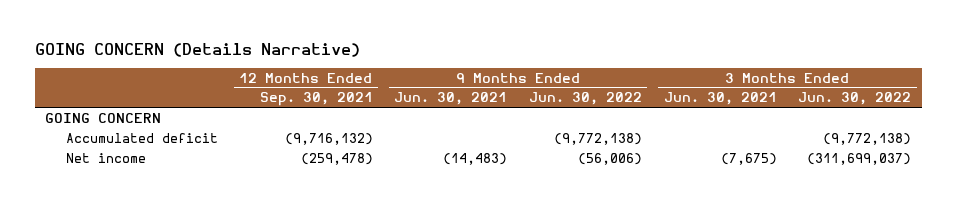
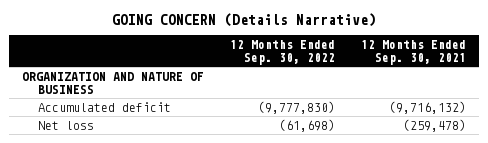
- | 12 Months Ended Sep. 30, 2021 | 9 Months Ended Jun. 30, 2021 | 9 Months Ended Jun. 30, 2022 | 3 Months Ended Jun. 30, 2021 | 3 Months Ended Jun. 30, 2022
+ | 12 Months Ended Sep. 30, 2022 | 12 Months Ended Sep. 30, 2021
- GOING CONCERN
+ ORGANIZATION AND NATURE OF BUSINESS
- Net income | (259,478) | (14,483) | (56,006) | (7,675) | (311,699,037)
+ Net loss | (61,698) | (259,478)

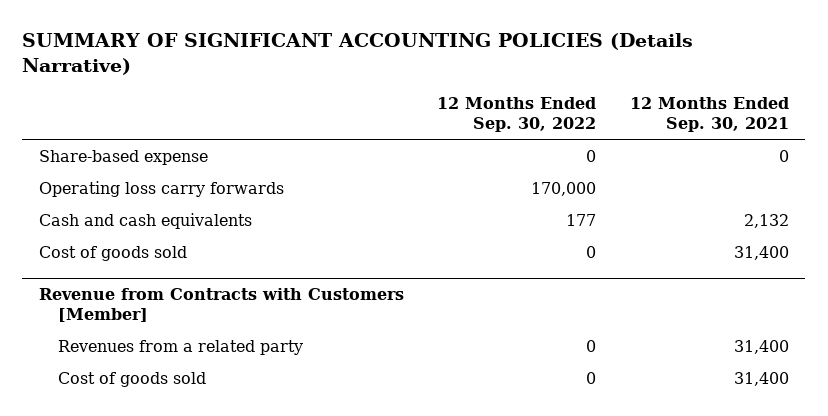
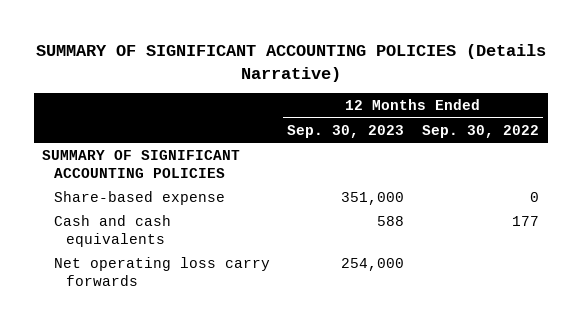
- | 12 Months Ended Sep. 30, 2022 | 12 Months Ended Sep. 30, 2021
+ | 12 Months Ended Sep. 30, 2023 | 12 Months Ended Sep. 30, 2022
+ SUMMARY OF SIGNIFICANT ACCOUNTING POLICIES
- Operating loss carry forwards | 170,000 |
- Cost of goods sold | 0 | 31,400
- Revenue from Contracts with Customers [Member]
- Revenues from a related party | 0 | 31,400
- Cost of goods sold | 0 | 31,400
+ Net operating loss carry forwards | 254,000 |

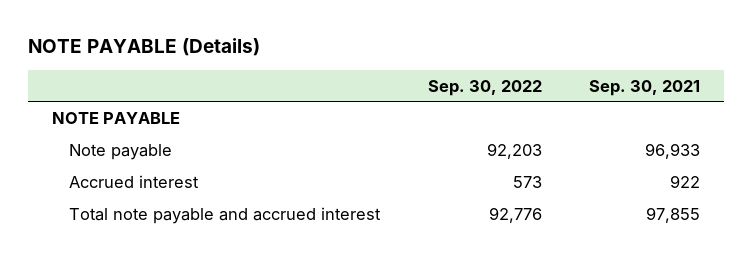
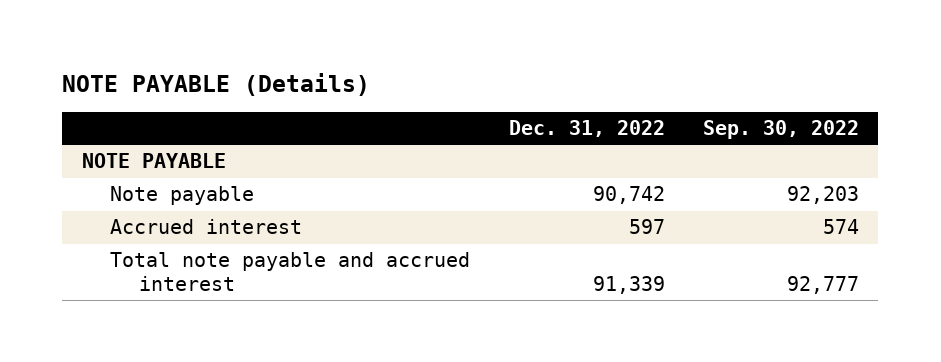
- | Sep. 30, 2022 | Sep. 30, 2021
+ | Dec. 31, 2022 | Sep. 30, 2022
- Accrued interest | 573 | 922
- Total note payable and accrued interest | 92,776 | 97,855
+ Accrued interest | 597 | 574
+ Total note payable and accrued interest | 91,339 | 92,777

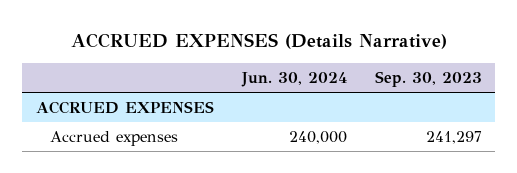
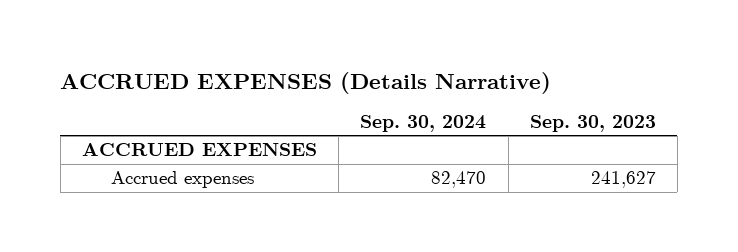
- | Jun. 30, 2024 | Sep. 30, 2023
+ | Sep. 30, 2024 | Sep. 30, 2023
- Accrued expenses | 240,000 | 241,297
+ Accrued expenses | 82,470 | 241,627

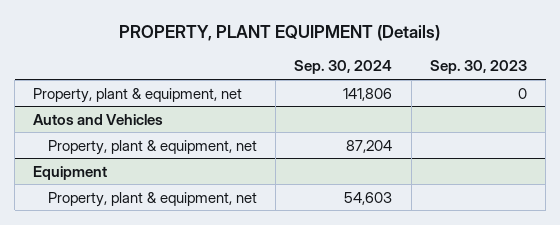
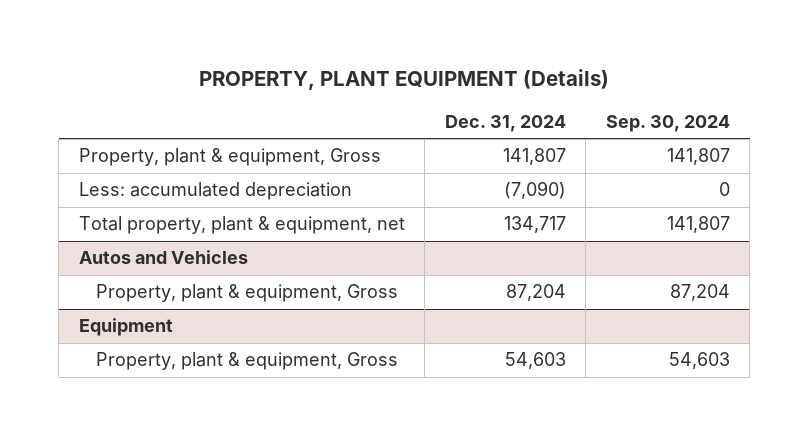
- | Sep. 30, 2024 | Sep. 30, 2023
+ | Dec. 31, 2024 | Sep. 30, 2024
- Property, plant & equipment, net | 141,806 | 0
+ Property, plant & equipment, Gross | 141,807 | 141,807
+ Less: accumulated depreciation | (7,090) | 0
+ Total property, plant & equipment, net | 134,717 | 141,807
@ Autos and Vehicles
- Property, plant & equipment, net | 87,204 |
+ Property, plant & equipment, Gross | 87,204 | 87,204
@ Equipment
- Property, plant & equipment, net | 54,603 |
+ Property, plant & equipment, Gross | 54,603 | 54,603

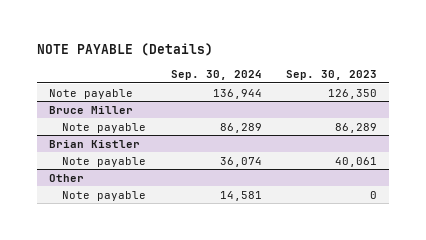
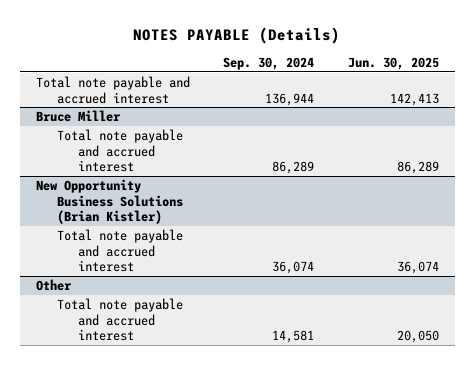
- NOTE PAYABLE (Details)
+ NOTES PAYABLE (Details)
- | Sep. 30, 2024 | Sep. 30, 2023
+ | Sep. 30, 2024 | Jun. 30, 2025
- Note payable | 136,944 | 126,350
+ Total note payable and accrued interest | 136,944 | 142,413
@ Bruce Miller
- Note payable | 86,289 | 86,289
- Brian Kistler
- Note payable | 36,074 | 40,061
@ Bruce Miller
+ Total note payable and accrued interest | 86,289 | 86,289
+ New Opportunity Business Solutions (Brian Kistler)
+ Total note payable and accrued interest | 36,074 | 36,074
@ Other
- Note payable | 14,581 | 0
+ Total note payable and accrued interest | 14,581 | 20,050

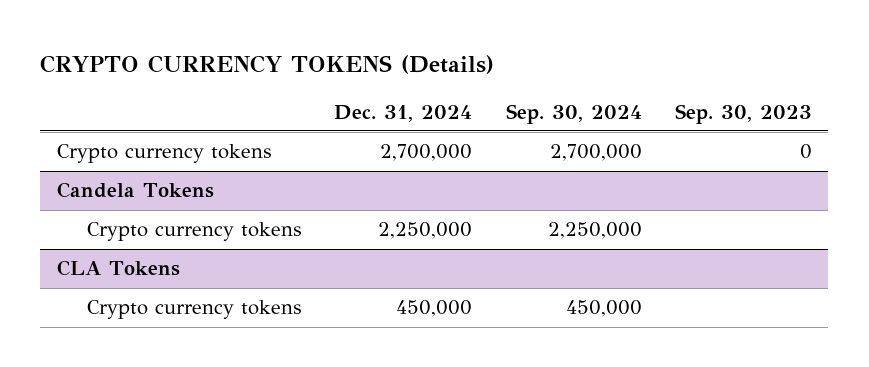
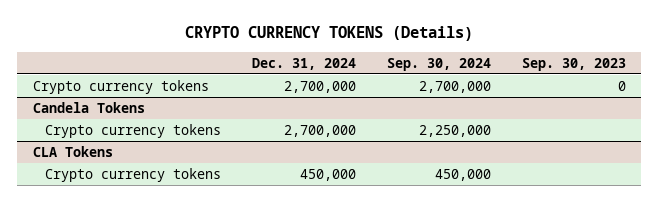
@ Candela Tokens
- Crypto currency tokens | 2,250,000 | 2,250,000 |
+ Crypto currency tokens | 2,700,000 | 2,250,000 |

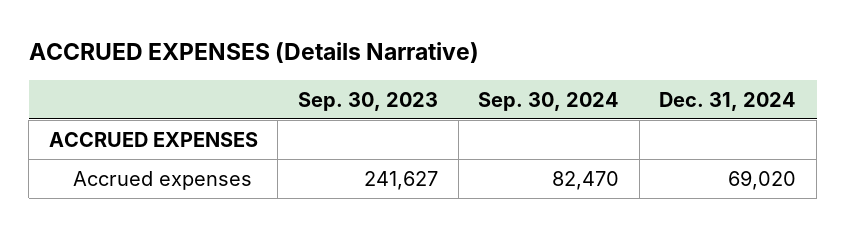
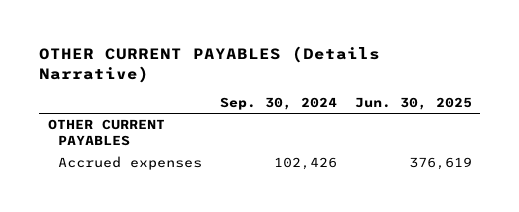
- ACCRUED EXPENSES (Details Narrative)
+ OTHER CURRENT PAYABLES (Details Narrative)
- | Sep. 30, 2023 | Sep. 30, 2024 | Dec. 31, 2024
+ | Sep. 30, 2024 | Jun. 30, 2025
- ACCRUED EXPENSES
- Accrued expenses | 241,627 | 82,470 | 69,020
+ OTHER CURRENT PAYABLES
+ Accrued expenses | 102,426 | 376,619

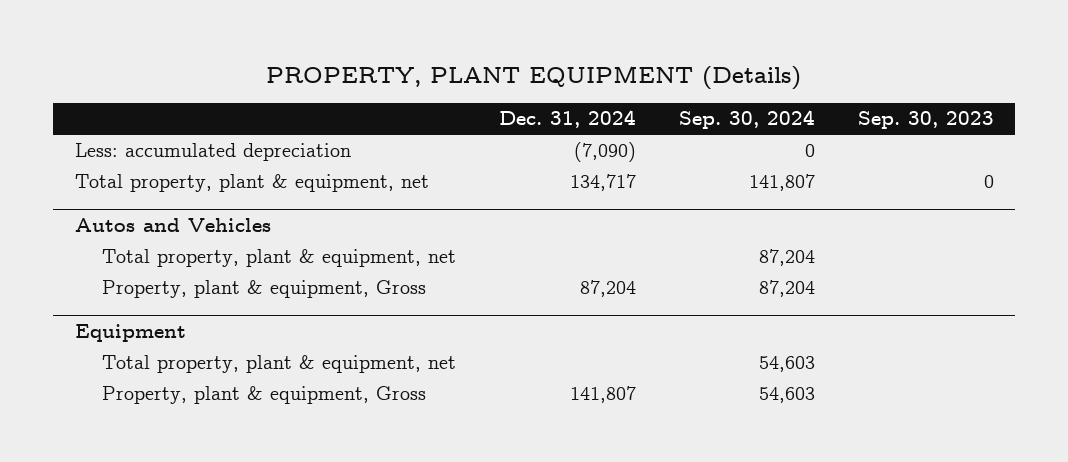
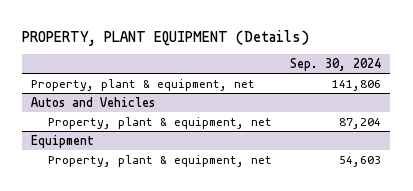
- | Dec. 31, 2024 | Sep. 30, 2024 | Sep. 30, 2023
+ | Sep. 30, 2024
- Less: accumulated depreciation | (7,090) | 0 |
- Total property, plant & equipment, net | 134,717 | 141,807 | 0
+ Property, plant & equipment, net | 141,806
@ Autos and Vehicles
- Total property, plant & equipment, net | | 87,204 |
- Property, plant & equipment, Gross | 87,204 | 87,204 |
+ Property, plant & equipment, net | 87,204
@ Equipment
- Total property, plant & equipment, net | | 54,603 |
- Property, plant & equipment, Gross | 141,807 | 54,603 |
+ Property, plant & equipment, net | 54,603

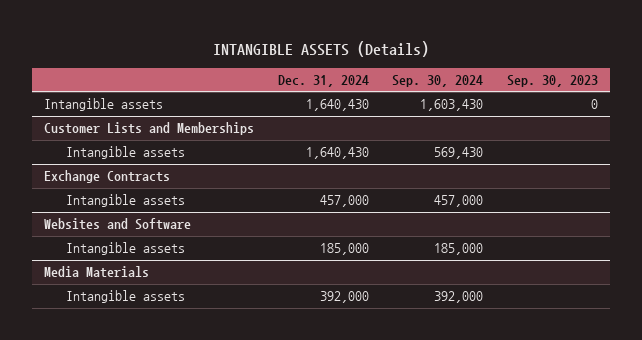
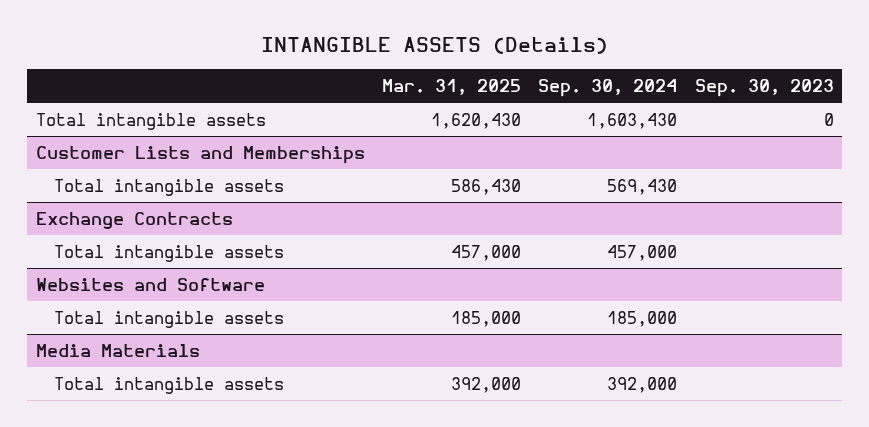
- | Dec. 31, 2024 | Sep. 30, 2024 | Sep. 30, 2023
+ | Mar. 31, 2025 | Sep. 30, 2024 | Sep. 30, 2023
- Intangible assets | 1,640,430 | 1,603,430 | 0
+ Total intangible assets | 1,620,430 | 1,603,430 | 0
@ Customer Lists and Memberships
- Intangible assets | 1,640,430 | 569,430 |
+ Total intangible assets | 586,430 | 569,430 |
@ Exchange Contracts
- Intangible assets | 457,000 | 457,000 |
+ Total intangible assets | 457,000 | 457,000 |
@ Websites and Software
- Intangible assets | 185,000 | 185,000 |
+ Total intangible assets | 185,000 | 185,000 |
@ Media Materials
- Intangible assets | 392,000 | 392,000 |
+ Total intangible assets | 392,000 | 392,000 |

